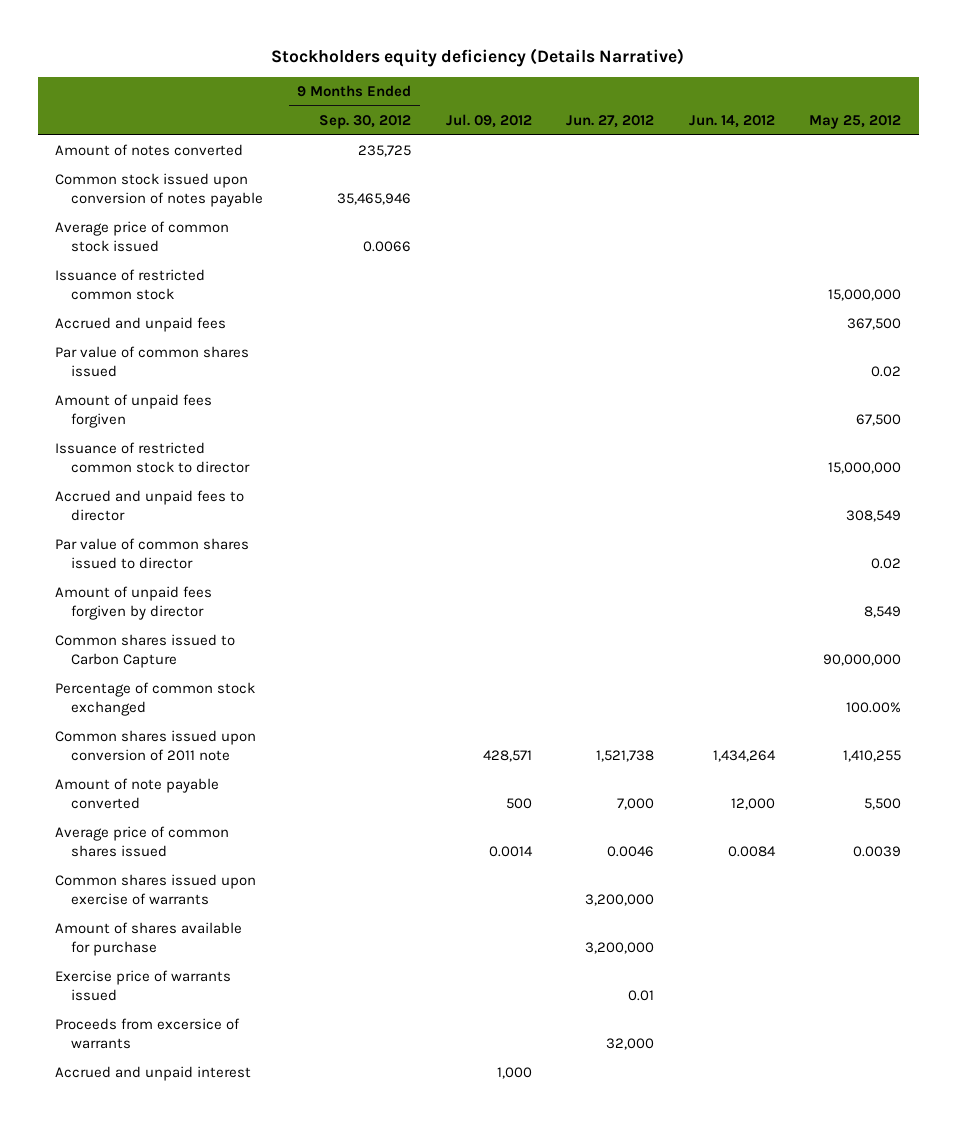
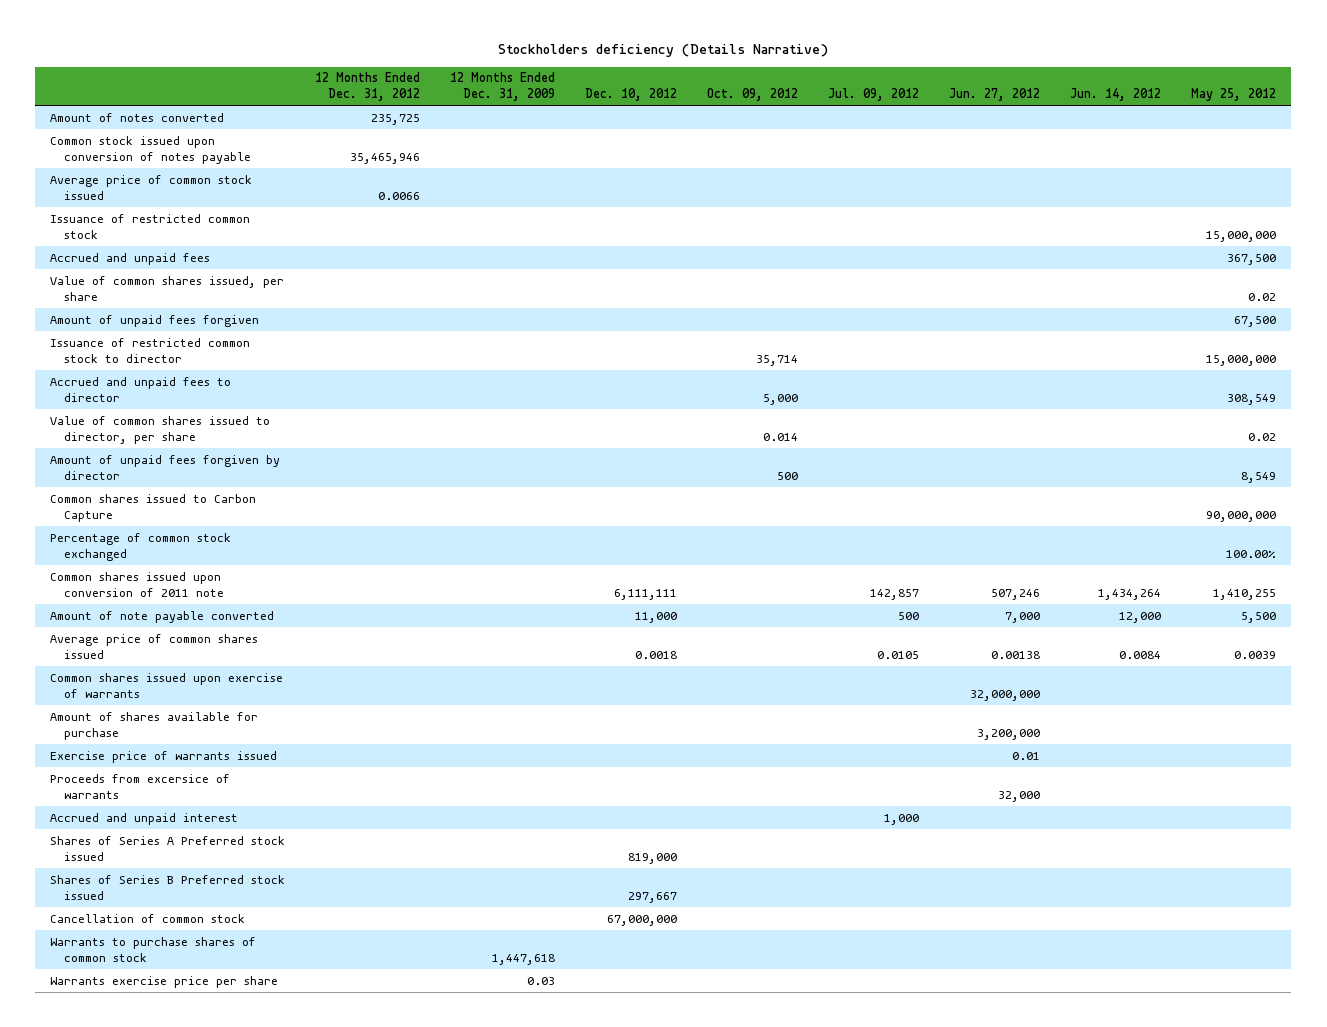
- Stockholders equity deficiency (Details Narrative)
+ Stockholders deficiency (Details Narrative)
- | 9 Months Ended Sep. 30, 2012 | Jul. 09, 2012 | Jun. 27, 2012 | Jun. 14, 2012 | May 25, 2012
+ | 12 Months Ended Dec. 31, 2012 | 12 Months Ended Dec. 31, 2009 | Dec. 10, 2012 | Oct. 09, 2012 | Jul. 09, 2012 | Jun. 27, 2012 | Jun. 14, 2012 | May 25, 2012
- Par value of common shares issued | | | | | 0.02
+ Value of common shares issued, per share | | | | | | | | 0.02
- Par value of common shares issued to director | | | | | 0.02
+ Value of common shares issued to director, per share | | | | 0.014 | | | | 0.02
- Common shares issued upon conversion of 2011 note | | 428,571 | 1,521,738 | 1,434,264 | 1,410,255
+ Common shares issued upon conversion of 2011 note | | | 6,111,111 | | 142,857 | 507,246 | 1,434,264 | 1,410,255
- Average price of common shares issued | | 0.0014 | 0.0046 | 0.0084 | 0.0039
- Common shares issued upon exercise of warrants | | | 3,200,000 | |
+ Average price of common shares issued | | | 0.0018 | | 0.0105 | 0.00138 | 0.0084 | 0.0039
+ Common shares issued upon exercise of warrants | | | | | | 32,000,000 | |
+ Shares of Series A Preferred stock issued | | | 819,000 | | | | |
+ Shares of Series B Preferred stock issued | | | 297,667 | | | | |
+ Cancellation of common stock | | | 67,000,000 | | | | |
+ Warrants to purchase shares of common stock | | 1,447,618 | | | | | |
+ Warrants exercise price per share | | 0.03 | | | | | |

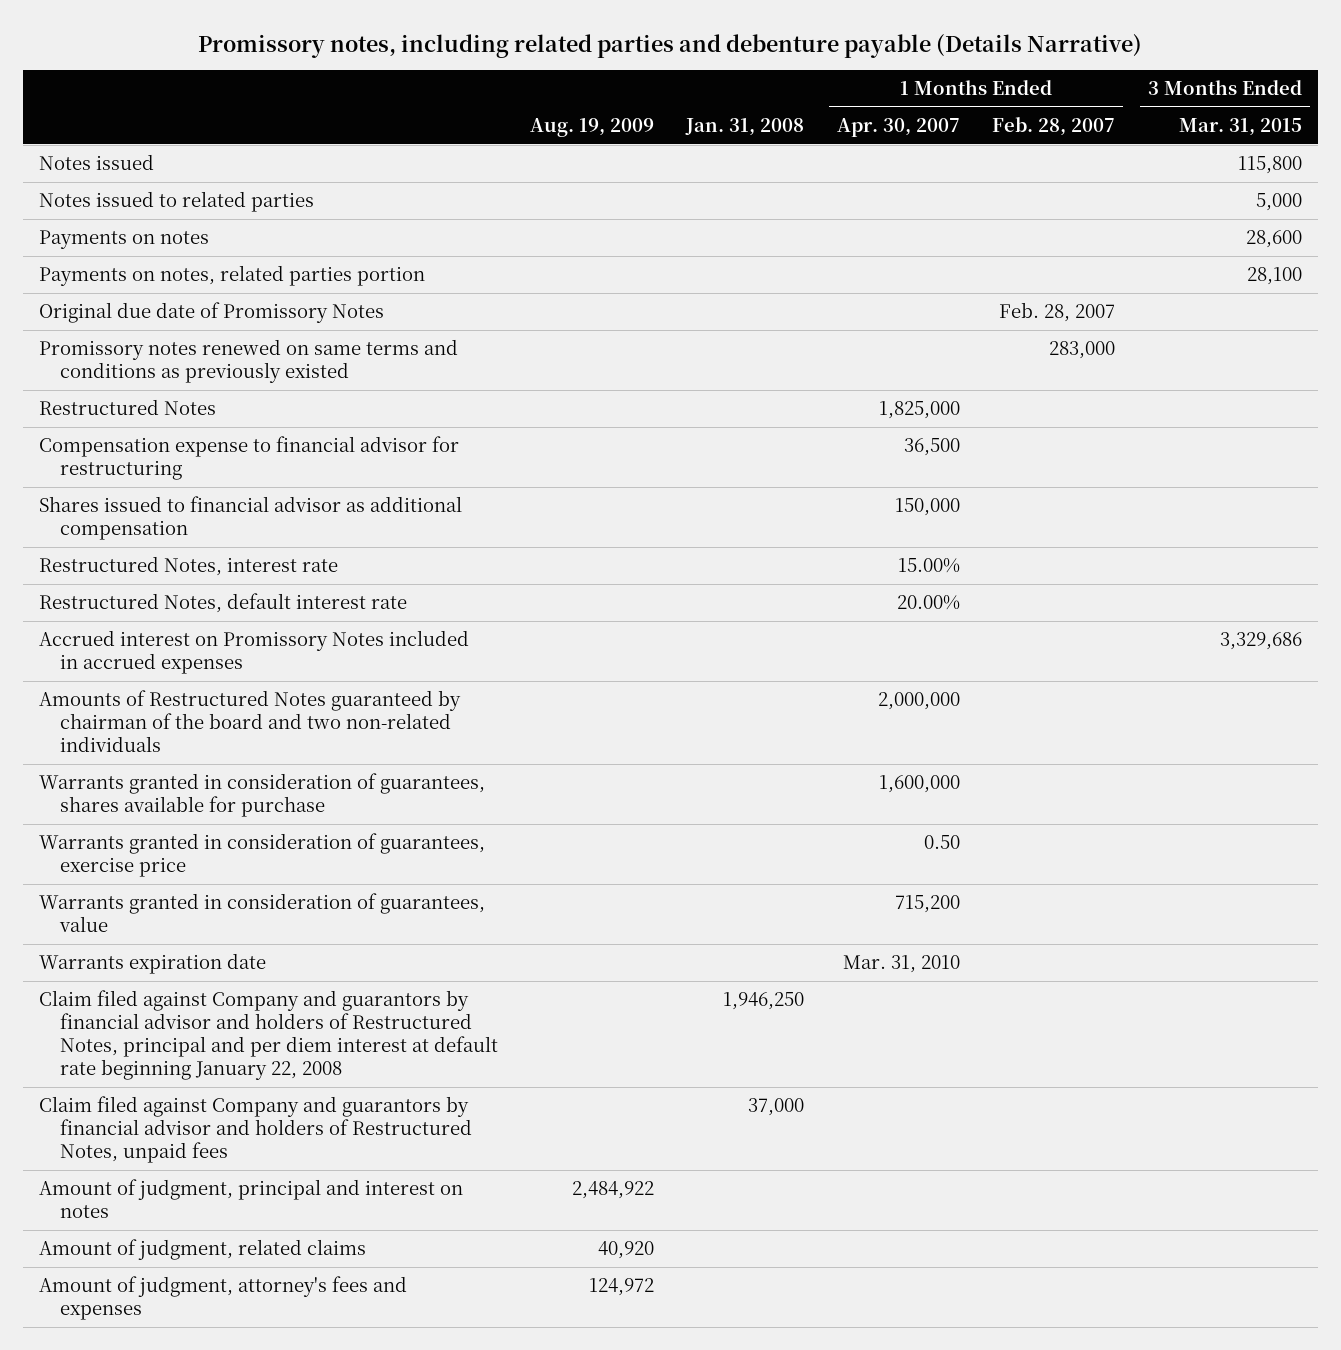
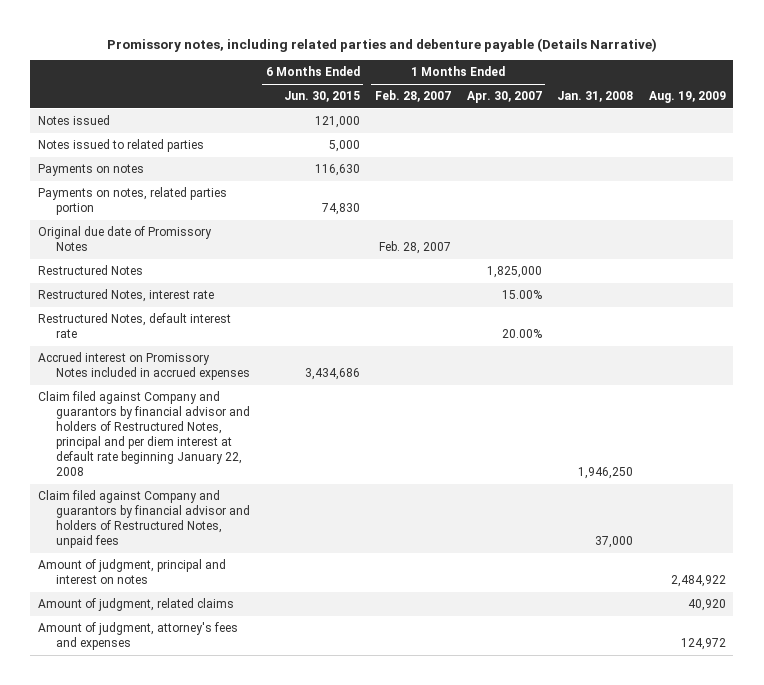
- | Aug. 19, 2009 | Jan. 31, 2008 | 1 Months Ended Apr. 30, 2007 | 1 Months Ended Feb. 28, 2007 | 3 Months Ended Mar. 31, 2015
+ | 6 Months Ended Jun. 30, 2015 | 1 Months Ended Feb. 28, 2007 | 1 Months Ended Apr. 30, 2007 | Jan. 31, 2008 | Aug. 19, 2009
- Promissory notes renewed on same terms and conditions as previously existed | | | | 283,000 |
- Compensation expense to financial advisor for restructuring | | | 36,500 | |
- Shares issued to financial advisor as additional compensation | | | 150,000 | |
- Amounts of Restructured Notes guaranteed by chairman of the board and two non-related individuals | | | 2,000,000 | |
- Warrants granted in consideration of guarantees, shares available for purchase | | | 1,600,000 | |
- Warrants granted in consideration of guarantees, exercise price | | | 0.50 | |
- Warrants granted in consideration of guarantees, value | | | 715,200 | |
- Warrants expiration date | | | Mar. 31, 2010 | |

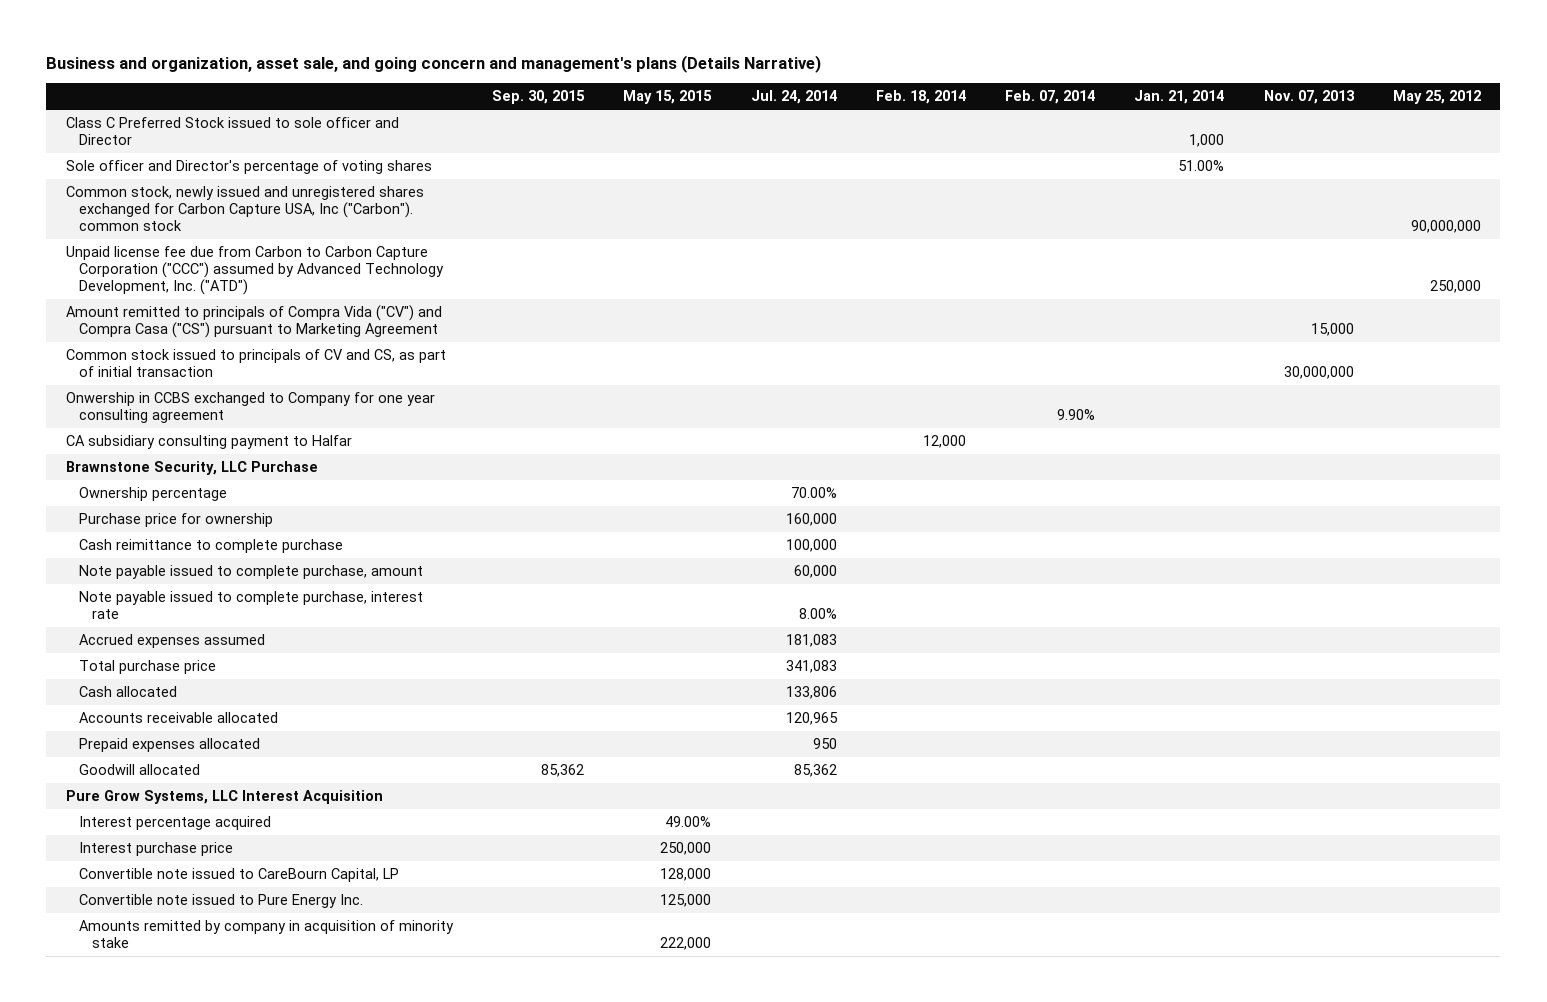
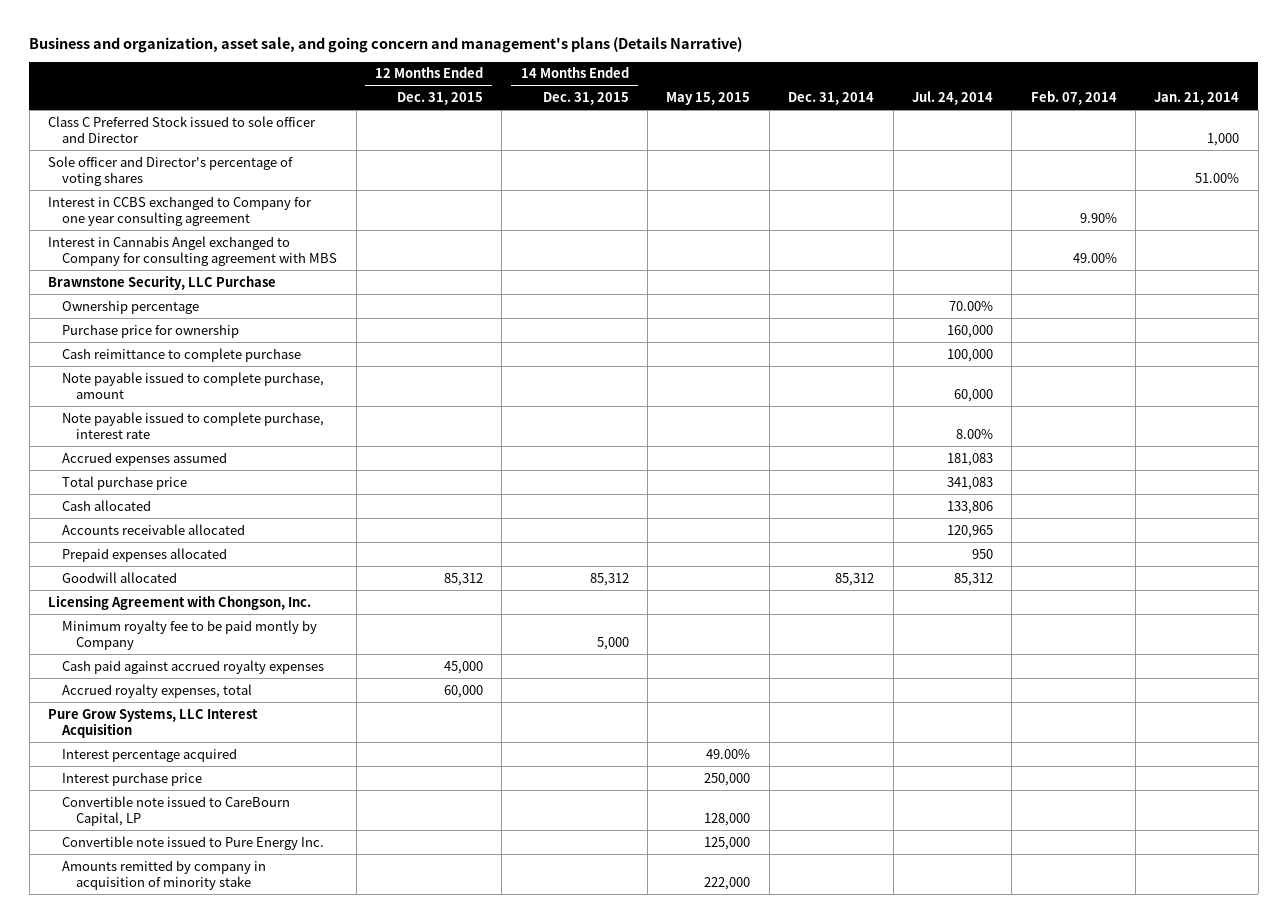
- | Sep. 30, 2015 | May 15, 2015 | Jul. 24, 2014 | Feb. 18, 2014 | Feb. 07, 2014 | Jan. 21, 2014 | Nov. 07, 2013 | May 25, 2012
+ | 12 Months Ended Dec. 31, 2015 | 14 Months Ended Dec. 31, 2015 | May 15, 2015 | Dec. 31, 2014 | Jul. 24, 2014 | Feb. 07, 2014 | Jan. 21, 2014
- Common stock, newly issued and unregistered shares exchanged for Carbon Capture USA, Inc ("Carbon"). common stock | | | | | | | | 90,000,000
- Unpaid license fee due from Carbon to Carbon Capture Corporation ("CCC") assumed by Advanced Technology Development, Inc. ("ATD") | | | | | | | | 250,000
- Amount remitted to principals of Compra Vida ("CV") and Compra Casa ("CS") pursuant to Marketing Agreement | | | | | | | 15,000 |
- Common stock issued to principals of CV and CS, as part of initial transaction | | | | | | | 30,000,000 |
- Onwership in CCBS exchanged to Company for one year consulting agreement | | | | | 9.90% | | |
- CA subsidiary consulting payment to Halfar | | | | 12,000 | | | |
+ Interest in CCBS exchanged to Company for one year consulting agreement | | | | | | 9.90% |
+ Interest in Cannabis Angel exchanged to Company for consulting agreement with MBS | | | | | | 49.00% |
- Goodwill allocated | 85,362 | | 85,362 | | | | |
+ Goodwill allocated | 85,312 | 85,312 | | 85,312 | 85,312 | |
+ Licensing Agreement with Chongson, Inc.
+ Minimum royalty fee to be paid montly by Company | | 5,000 | | | | |
+ Cash paid against accrued royalty expenses | 45,000 | | | | | |
+ Accrued royalty expenses, total | 60,000 | | | | | |

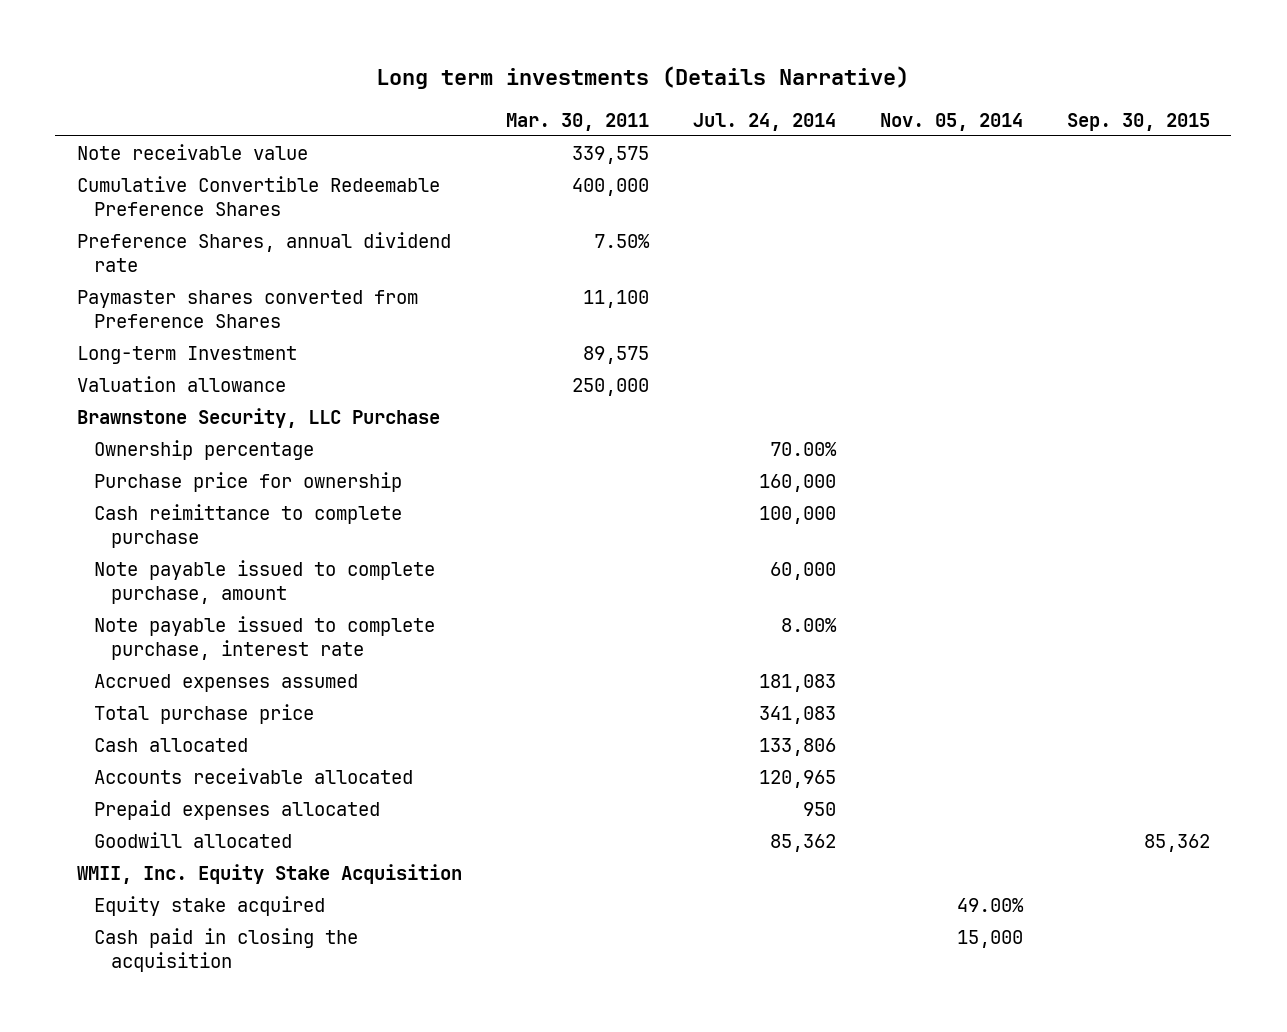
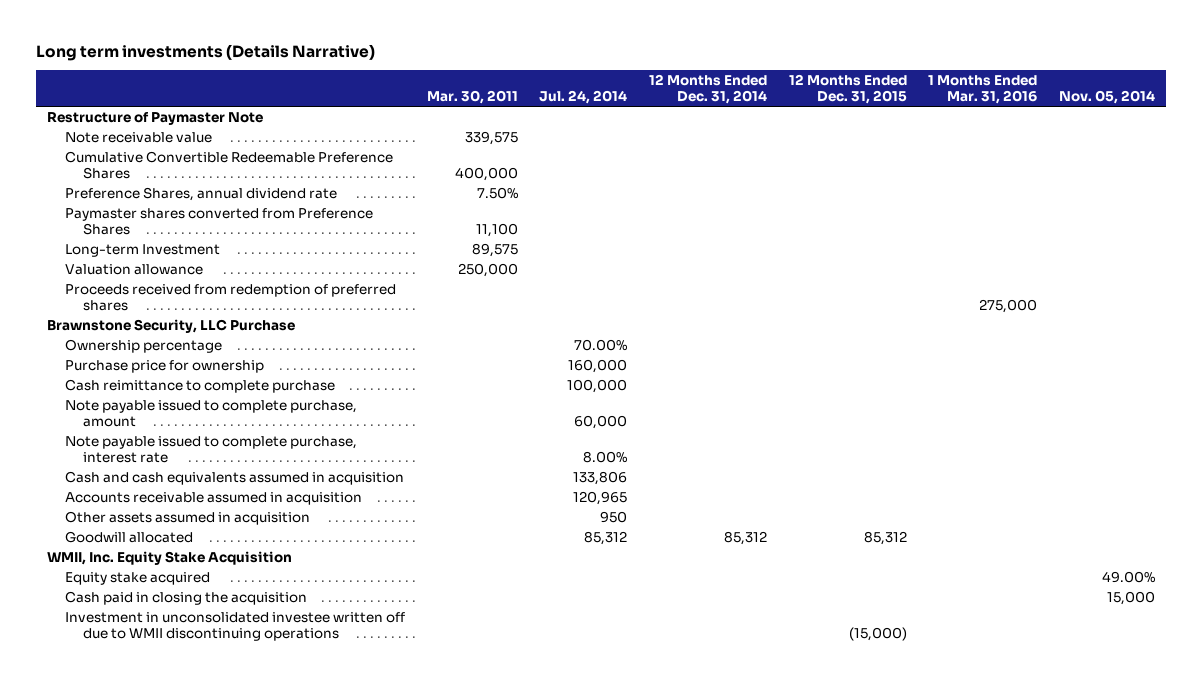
- | Mar. 30, 2011 | Jul. 24, 2014 | Nov. 05, 2014 | Sep. 30, 2015
+ | Mar. 30, 2011 | Jul. 24, 2014 | 12 Months Ended Dec. 31, 2014 | 12 Months Ended Dec. 31, 2015 | 1 Months Ended Mar. 31, 2016 | Nov. 05, 2014
+ Restructure of Paymaster Note
+ Proceeds received from redemption of preferred shares | | | | | 275,000 |
- Accrued expenses assumed | | 181,083 | |
- Total purchase price | | 341,083 | |
- Cash allocated | | 133,806 | |
- Accounts receivable allocated | | 120,965 | |
- Prepaid expenses allocated | | 950 | |
- Goodwill allocated | | 85,362 | | 85,362
+ Cash and cash equivalents assumed in acquisition | | 133,806 | | | |
+ Accounts receivable assumed in acquisition | | 120,965 | | | |
+ Other assets assumed in acquisition | | 950 | | | |
+ Goodwill allocated | | 85,312 | 85,312 | 85,312 | |
+ Investment in unconsolidated investee written off due to WMII discontinuing operations | | | | (15,000) | |

